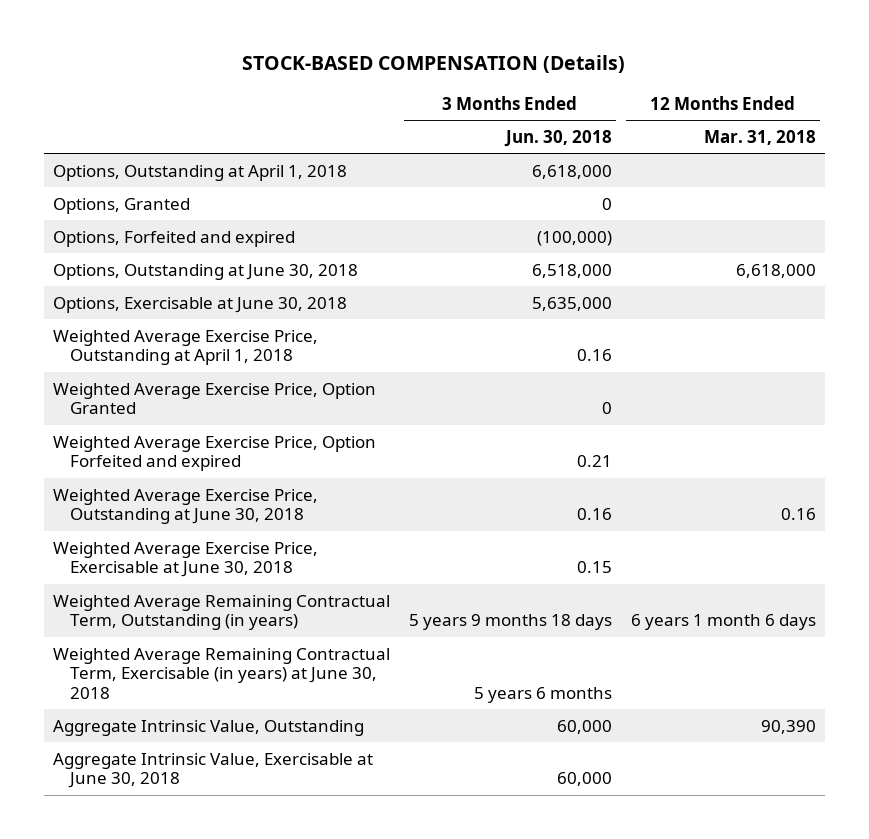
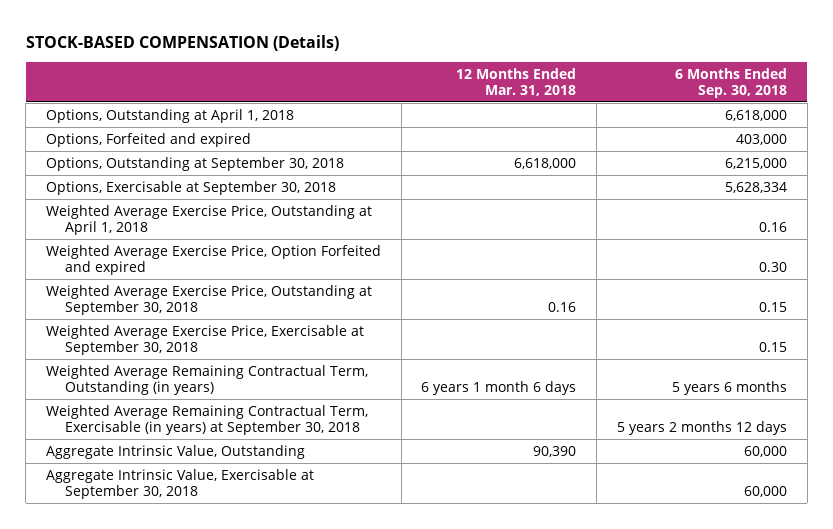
- | 3 Months Ended Jun. 30, 2018 | 12 Months Ended Mar. 31, 2018
+ | 12 Months Ended Mar. 31, 2018 | 6 Months Ended Sep. 30, 2018
- Options, Granted | 0 |
- Options, Outstanding at June 30, 2018 | 6,518,000 | 6,618,000
- Options, Exercisable at June 30, 2018 | 5,635,000 |
+ Options, Outstanding at September 30, 2018 | 6,618,000 | 6,215,000
+ Options, Exercisable at September 30, 2018 | | 5,628,334
- Weighted Average Exercise Price, Option Granted | 0 |
- Weighted Average Exercise Price, Outstanding at June 30, 2018 | 0.16 | 0.16
- Weighted Average Exercise Price, Exercisable at June 30, 2018 | 0.15 |
+ Weighted Average Exercise Price, Outstanding at September 30, 2018 | 0.16 | 0.15
+ Weighted Average Exercise Price, Exercisable at September 30, 2018 | | 0.15
- Weighted Average Remaining Contractual Term, Exercisable (in years) at June 30, 2018 | 5 years 6 months |
+ Weighted Average Remaining Contractual Term, Exercisable (in years) at September 30, 2018 | | 5 years 2 months 12 days
- Aggregate Intrinsic Value, Exercisable at June 30, 2018 | 60,000 |
+ Aggregate Intrinsic Value, Exercisable at September 30, 2018 | | 60,000

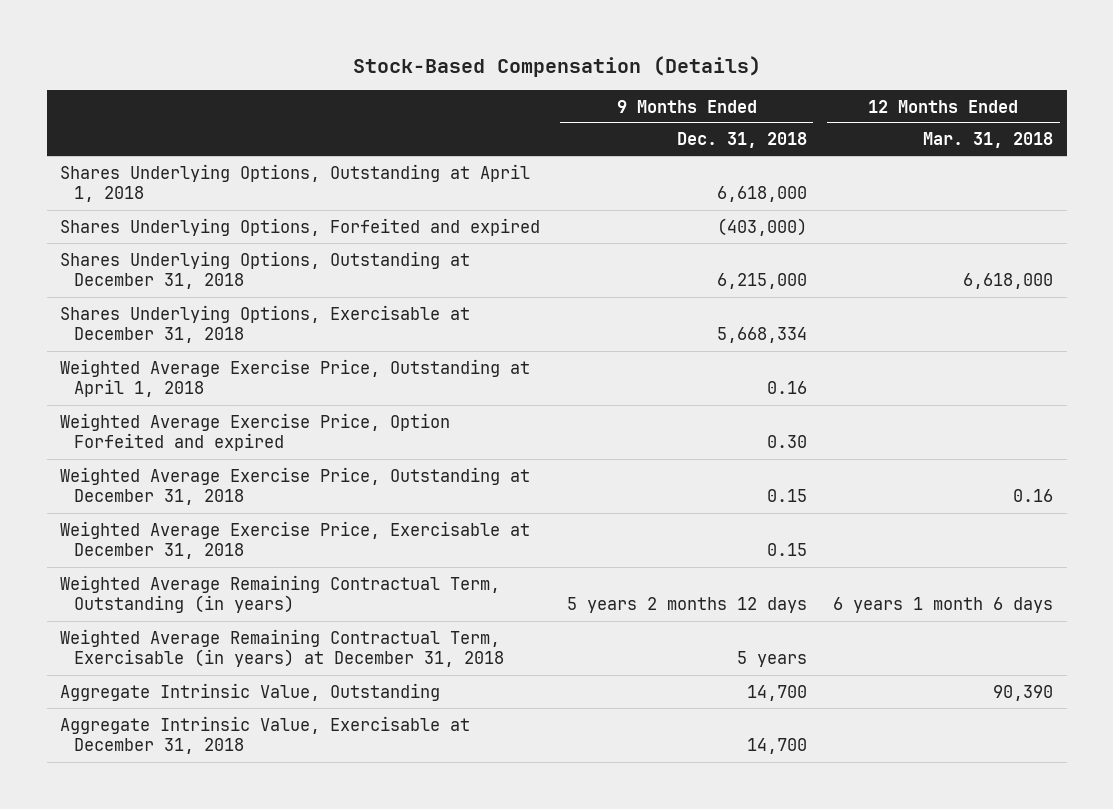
- STOCK-BASED COMPENSATION (Details)
+ Stock-Based Compensation (Details)
- | 12 Months Ended Mar. 31, 2018 | 6 Months Ended Sep. 30, 2018
+ | 9 Months Ended Dec. 31, 2018 | 12 Months Ended Mar. 31, 2018
- Options, Outstanding at April 1, 2018 | | 6,618,000
- Options, Forfeited and expired | | 403,000
- Options, Outstanding at September 30, 2018 | 6,618,000 | 6,215,000
- Options, Exercisable at September 30, 2018 | | 5,628,334
+ Shares Underlying Options, Outstanding at April 1, 2018 | 6,618,000 |
+ Shares Underlying Options, Forfeited and expired | (403,000) |
+ Shares Underlying Options, Outstanding at December 31, 2018 | 6,215,000 | 6,618,000
+ Shares Underlying Options, Exercisable at December 31, 2018 | 5,668,334 |
- Weighted Average Exercise Price, Outstanding at September 30, 2018 | 0.16 | 0.15
- Weighted Average Exercise Price, Exercisable at September 30, 2018 | | 0.15
+ Weighted Average Exercise Price, Outstanding at December 31, 2018 | 0.15 | 0.16
+ Weighted Average Exercise Price, Exercisable at December 31, 2018 | 0.15 |
- Weighted Average Remaining Contractual Term, Exercisable (in years) at September 30, 2018 | | 5 years 2 months 12 days
+ Weighted Average Remaining Contractual Term, Exercisable (in years) at December 31, 2018 | 5 years |
- Aggregate Intrinsic Value, Exercisable at September 30, 2018 | | 60,000
+ Aggregate Intrinsic Value, Exercisable at December 31, 2018 | 14,700 |

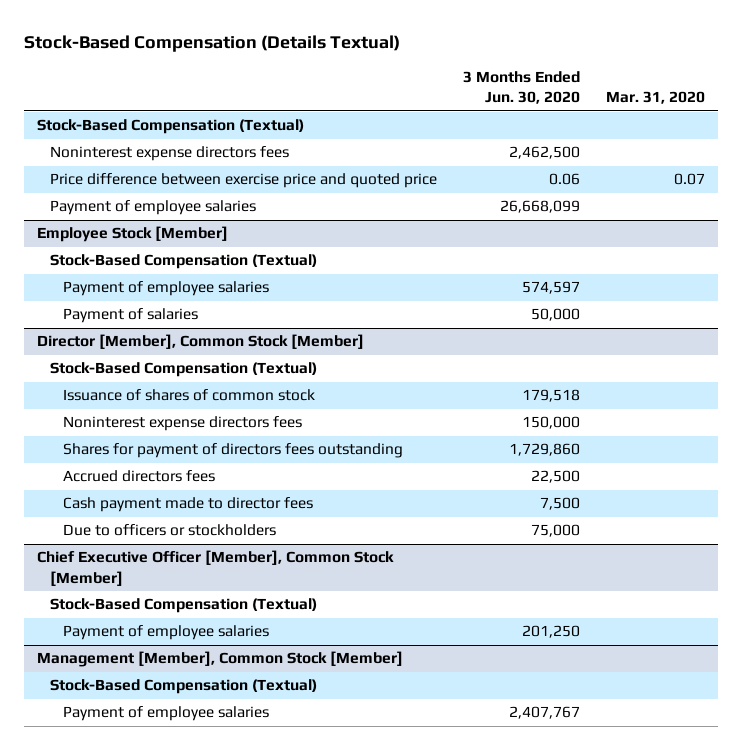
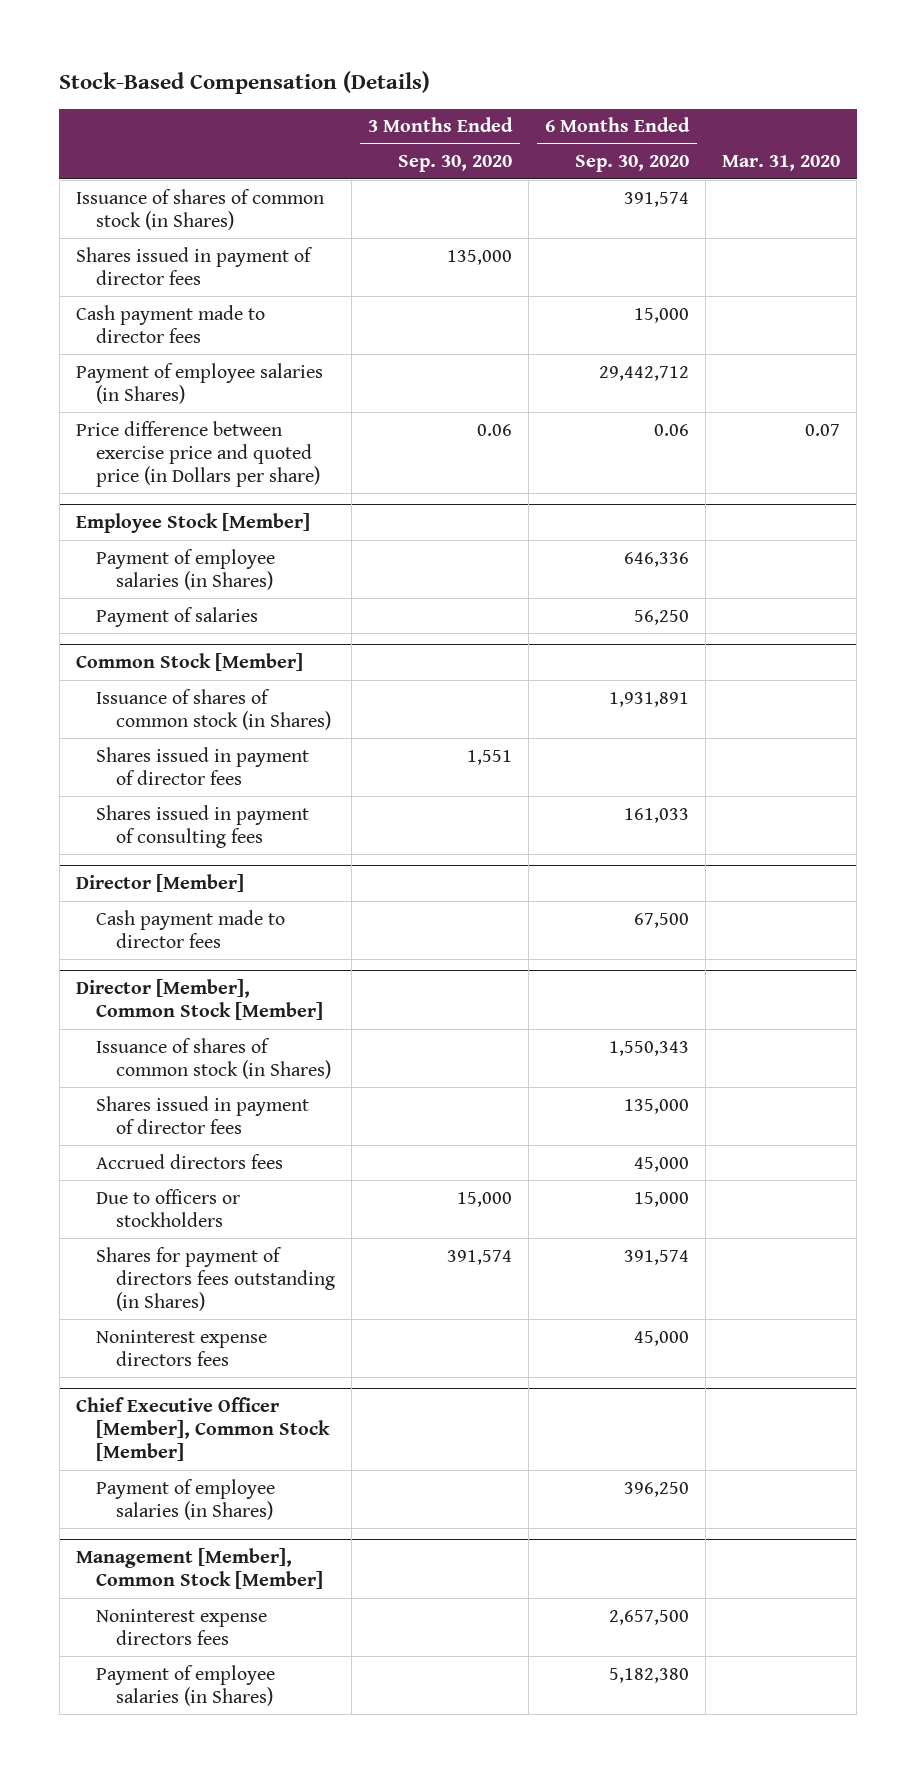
- Stock-Based Compensation (Details Textual)
+ Stock-Based Compensation (Details)
- | 3 Months Ended Jun. 30, 2020 | Mar. 31, 2020
+ | 3 Months Ended Sep. 30, 2020 | 6 Months Ended Sep. 30, 2020 | Mar. 31, 2020
- Stock-Based Compensation (Textual)
- Noninterest expense directors fees | 2,462,500 |
- Price difference between exercise price and quoted price | 0.06 | 0.07
- Payment of employee salaries | 26,668,099 |
+ Issuance of shares of common stock (in Shares) | | 391,574 |
+ Shares issued in payment of director fees | 135,000 | |
+ Cash payment made to director fees | | 15,000 |
+ Payment of employee salaries (in Shares) | | 29,442,712 |
+ Price difference between exercise price and quoted price (in Dollars per share) | 0.06 | 0.06 | 0.07
@ Employee Stock [Member]
- Stock-Based Compensation (Textual)
- Payment of employee salaries | 574,597 |
+ Payment of employee salaries (in Shares) | | 646,336 |
+ Common Stock [Member]
+ Issuance of shares of common stock (in Shares) | | 1,931,891 |
+ Shares issued in payment of director fees | 1,551 | |
+ Shares issued in payment of consulting fees | | 161,033 |
+ Director [Member]
+ Cash payment made to director fees | | 67,500 |
@ Director [Member], Common Stock [Member]
- Stock-Based Compensation (Textual)
- Issuance of shares of common stock | 179,518 |
- Shares for payment of directors fees outstanding | 1,729,860 |
+ Issuance of shares of common stock (in Shares) | | 1,550,343 |
+ Shares issued in payment of director fees | | 135,000 |
- Cash payment made to director fees | 7,500 |
+ Shares for payment of directors fees outstanding (in Shares) | 391,574 | 391,574 |
moved down: Noninterest expense directors fees | | 45,000 |
@ Chief Executive Officer [Member], Common Stock [Member]
- Stock-Based Compensation (Textual)
- Payment of employee salaries | 201,250 |
+ Payment of employee salaries (in Shares) | | 396,250 |
@ Management [Member], Common Stock [Member]
- Stock-Based Compensation (Textual)
- Payment of employee salaries | 2,407,767 |
+ Noninterest expense directors fees | | 2,657,500 |
+ Payment of employee salaries (in Shares) | | 5,182,380 |

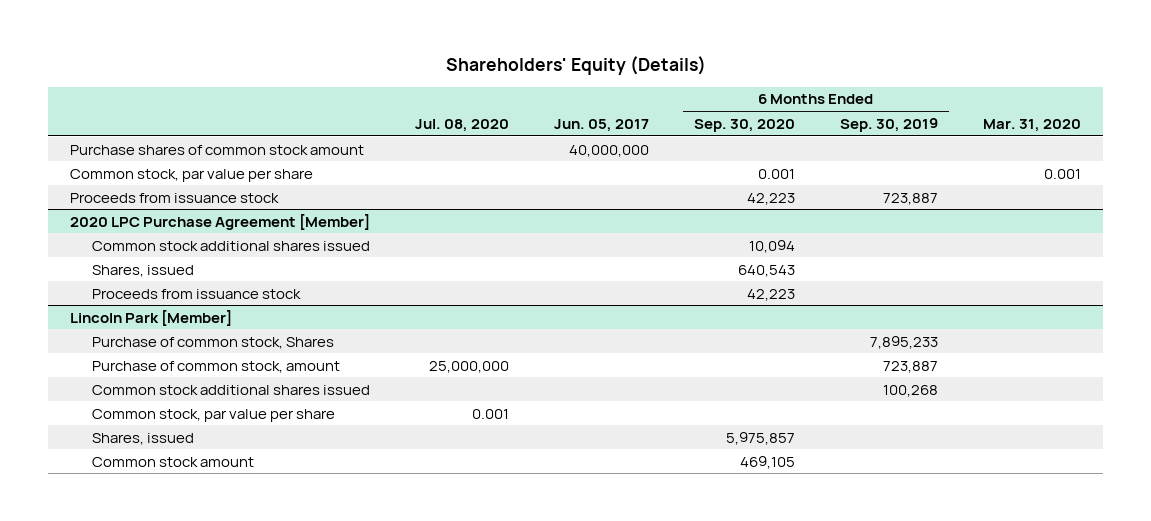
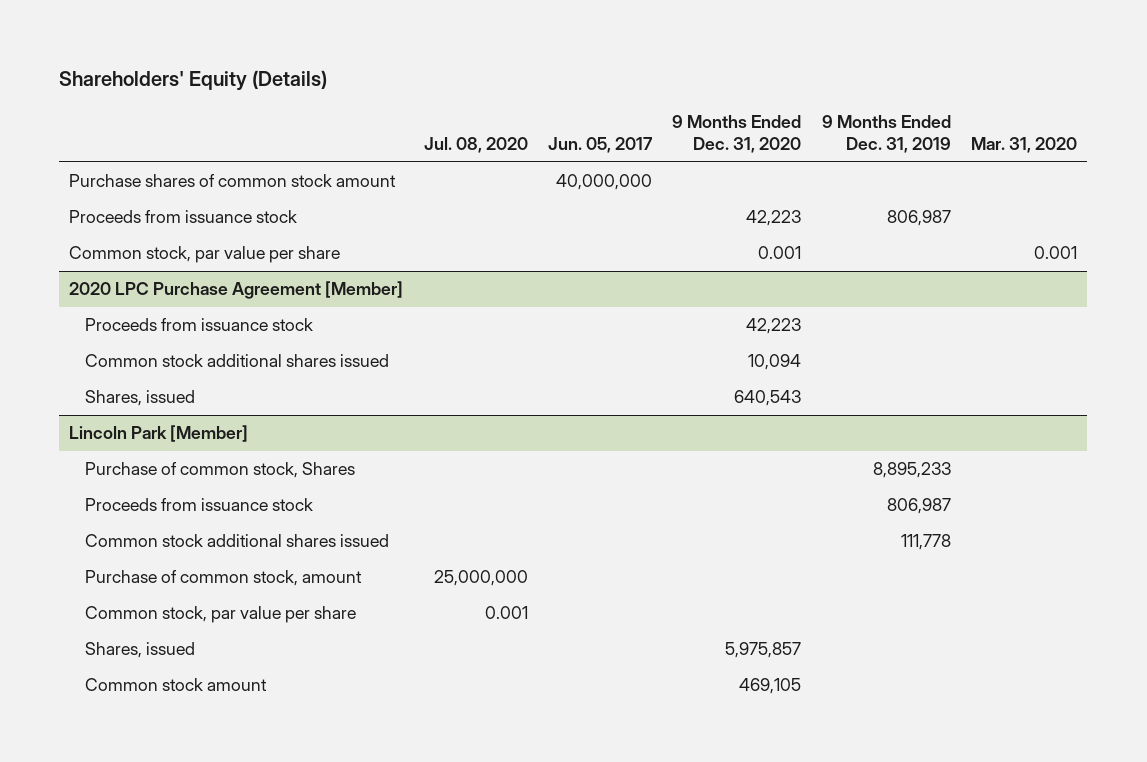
- | Jul. 08, 2020 | Jun. 05, 2017 | 6 Months Ended Sep. 30, 2020 | 6 Months Ended Sep. 30, 2019 | Mar. 31, 2020
+ | Jul. 08, 2020 | Jun. 05, 2017 | 9 Months Ended Dec. 31, 2020 | 9 Months Ended Dec. 31, 2019 | Mar. 31, 2020
moved down: Common stock, par value per share | | | 0.001 | | 0.001
@ 2020 LPC Purchase Agreement [Member]
moved up: Proceeds from issuance stock | | | 42,223 | |
@ Lincoln Park [Member]
+ Proceeds from issuance stock | | | | 806,987 |
moved down: Purchase of common stock, amount | 25,000,000 | | | |

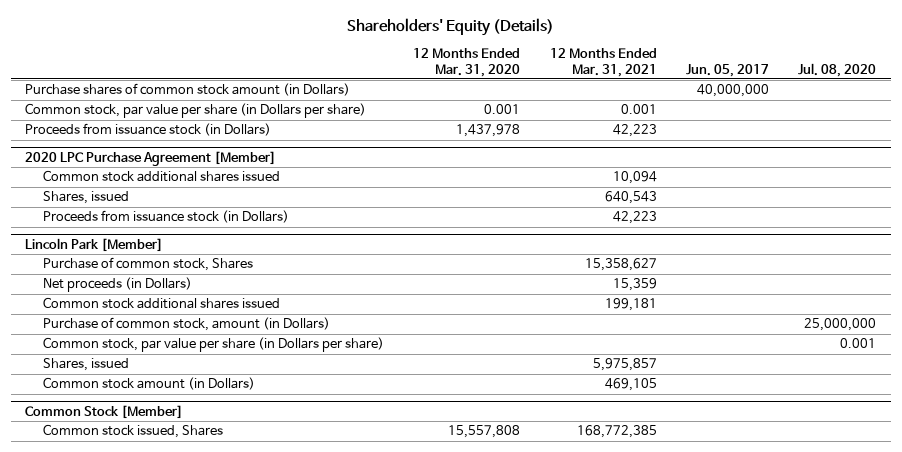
- | Jul. 08, 2020 | Jun. 05, 2017 | 9 Months Ended Dec. 31, 2020 | 9 Months Ended Dec. 31, 2019 | Mar. 31, 2020
+ | 12 Months Ended Mar. 31, 2020 | 12 Months Ended Mar. 31, 2021 | Jun. 05, 2017 | Jul. 08, 2020
- Purchase shares of common stock amount | | 40,000,000 | | |
- Proceeds from issuance stock | | | 42,223 | 806,987 |
- Common stock, par value per share | | | 0.001 | | 0.001
+ Purchase shares of common stock amount (in Dollars) | | | 40,000,000 |
+ Common stock, par value per share (in Dollars per share) | 0.001 | 0.001 | |
+ Proceeds from issuance stock (in Dollars) | 1,437,978 | 42,223 | |
@ 2020 LPC Purchase Agreement [Member]
- Proceeds from issuance stock | | | 42,223 | |
+ Proceeds from issuance stock (in Dollars) | | 42,223 | |
@ Lincoln Park [Member]
- Proceeds from issuance stock | | | | 806,987 |
+ Net proceeds (in Dollars) | | 15,359 | |
- Purchase of common stock, amount | 25,000,000 | | | |
- Common stock, par value per share | 0.001 | | | |
+ Purchase of common stock, amount (in Dollars) | | | | 25,000,000
+ Common stock, par value per share (in Dollars per share) | | | | 0.001
- Common stock amount | | | 469,105 | |
+ Common stock amount (in Dollars) | | 469,105 | |
+ Common Stock [Member]
+ Common stock issued, Shares | 15,557,808 | 168,772,385 | |

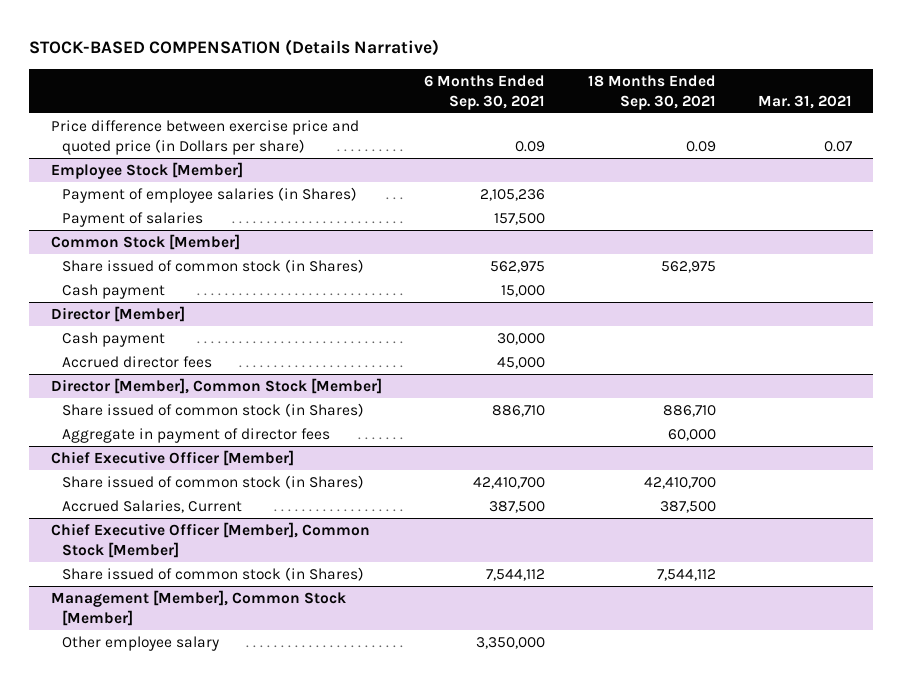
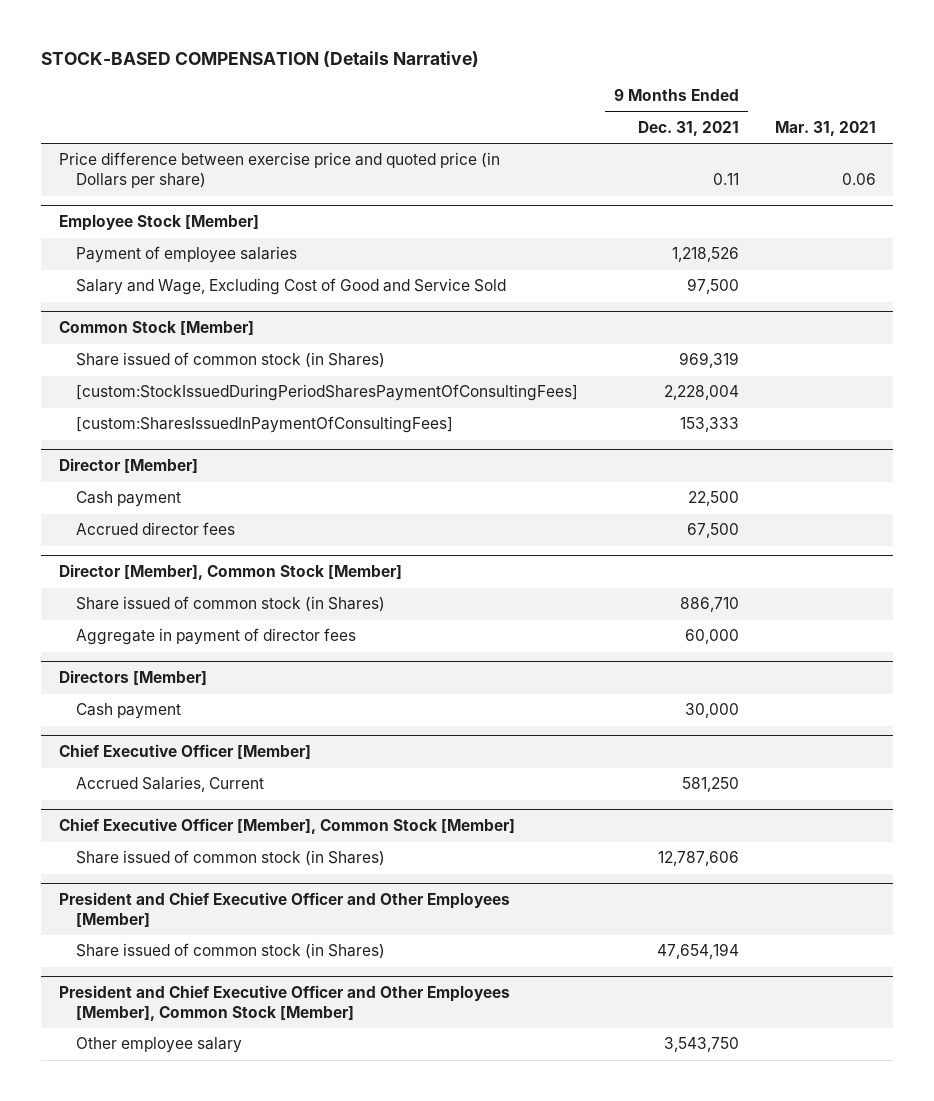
- | 6 Months Ended Sep. 30, 2021 | 18 Months Ended Sep. 30, 2021 | Mar. 31, 2021
+ | 9 Months Ended Dec. 31, 2021 | Mar. 31, 2021
- Price difference between exercise price and quoted price (in Dollars per share) | 0.09 | 0.09 | 0.07
+ Price difference between exercise price and quoted price (in Dollars per share) | 0.11 | 0.06
@ Employee Stock [Member]
- Payment of employee salaries (in Shares) | 2,105,236 | |
- Payment of salaries | 157,500 | |
+ Payment of employee salaries | 1,218,526 |
+ Salary and Wage, Excluding Cost of Good and Service Sold | 97,500 |
@ Common Stock [Member]
- Cash payment | 15,000 | |
+ [custom:StockIssuedDuringPeriodSharesPaymentOfConsultingFees] | 2,228,004 |
+ [custom:SharesIssuedInPaymentOfConsultingFees] | 153,333 |
+ Directors [Member]
+ Cash payment | 30,000 |
@ Chief Executive Officer [Member]
- Share issued of common stock (in Shares) | 42,410,700 | 42,410,700 |
- Management [Member], Common Stock [Member]
- Other employee salary | 3,350,000 | |
+ President and Chief Executive Officer and Other Employees [Member]
+ Share issued of common stock (in Shares) | 47,654,194 |
+ President and Chief Executive Officer and Other Employees [Member], Common Stock [Member]
+ Other employee salary | 3,543,750 |

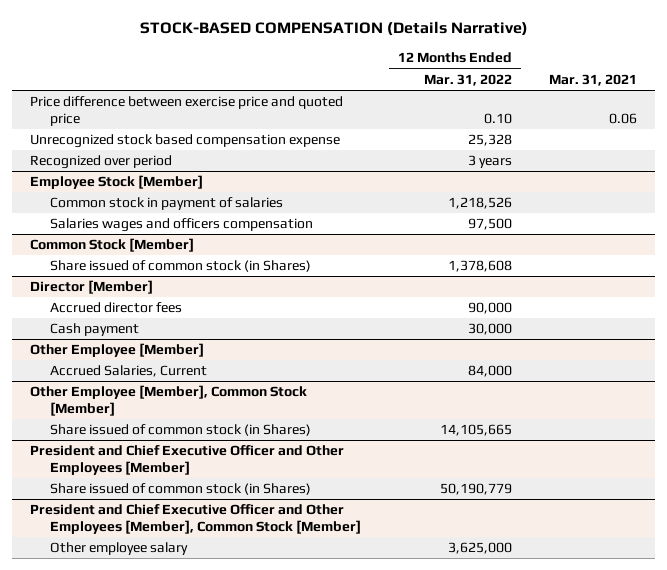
- | 9 Months Ended Dec. 31, 2021 | Mar. 31, 2021
+ | 12 Months Ended Mar. 31, 2022 | Mar. 31, 2021
- Price difference between exercise price and quoted price (in Dollars per share) | 0.11 | 0.06
+ Price difference between exercise price and quoted price | 0.10 | 0.06
+ Unrecognized stock based compensation expense | 25,328 |
+ Recognized over period | 3 years |
@ Employee Stock [Member]
- Payment of employee salaries | 1,218,526 |
- Salary and Wage, Excluding Cost of Good and Service Sold | 97,500 |
+ Common stock in payment of salaries | 1,218,526 |
+ Salaries wages and officers compensation | 97,500 |
@ Common Stock [Member]
- [custom:StockIssuedDuringPeriodSharesPaymentOfConsultingFees] | 2,228,004 |
- [custom:SharesIssuedInPaymentOfConsultingFees] | 153,333 |
- Director [Member], Common Stock [Member]
- Share issued of common stock (in Shares) | 886,710 |
- Aggregate in payment of director fees | 60,000 |
- Directors [Member]
- Cash payment | 30,000 |
- Chief Executive Officer [Member]
- Accrued Salaries, Current | 581,250 |
- Chief Executive Officer [Member], Common Stock [Member]
- Share issued of common stock (in Shares) | 12,787,606 |
@ Director [Member]
moved down: Cash payment | 30,000 |
+ Other Employee [Member]
+ Accrued Salaries, Current | 84,000 |
+ Other Employee [Member], Common Stock [Member]
+ Share issued of common stock (in Shares) | 14,105,665 |

